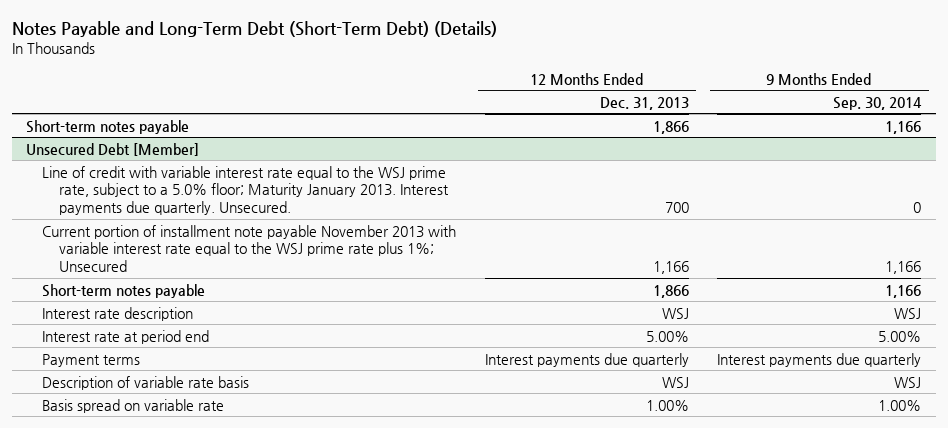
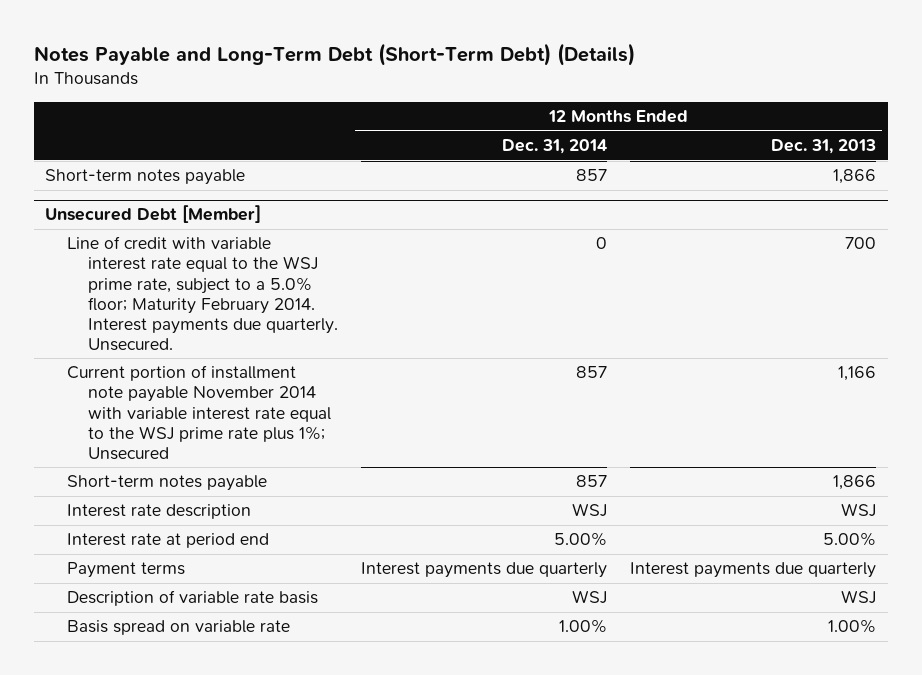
- | 12 Months Ended Dec. 31, 2013 | 9 Months Ended Sep. 30, 2014
+ | 12 Months Ended Dec. 31, 2014 | 12 Months Ended Dec. 31, 2013
@ Unsecured Debt [Member]
- Line of credit with variable interest rate equal to the WSJ prime rate, subject to a 5.0% floor; Maturity January 2013. Interest payments due quarterly. Unsecured. | 700 | 0
- Current portion of installment note payable November 2013 with variable interest rate equal to the WSJ prime rate plus 1%; Unsecured | 1,166 | 1,166
+ Line of credit with variable interest rate equal to the WSJ prime rate, subject to a 5.0% floor; Maturity February 2014. Interest payments due quarterly. Unsecured. | 0 | 700
+ Current portion of installment note payable November 2014 with variable interest rate equal to the WSJ prime rate plus 1%; Unsecured | 857 | 1,166

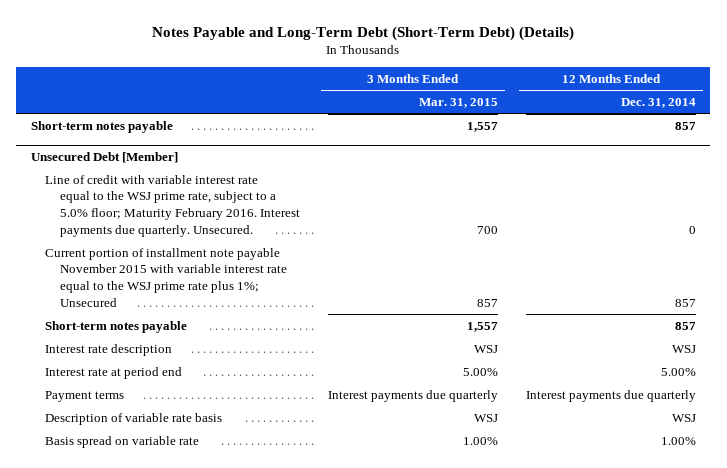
- | 12 Months Ended Dec. 31, 2014 | 12 Months Ended Dec. 31, 2013
+ | 3 Months Ended Mar. 31, 2015 | 12 Months Ended Dec. 31, 2014
@ Unsecured Debt [Member]
- Line of credit with variable interest rate equal to the WSJ prime rate, subject to a 5.0% floor; Maturity February 2014. Interest payments due quarterly. Unsecured. | 0 | 700
- Current portion of installment note payable November 2014 with variable interest rate equal to the WSJ prime rate plus 1%; Unsecured | 857 | 1,166
+ Line of credit with variable interest rate equal to the WSJ prime rate, subject to a 5.0% floor; Maturity February 2016. Interest payments due quarterly. Unsecured. | 700 | 0
+ Current portion of installment note payable November 2015 with variable interest rate equal to the WSJ prime rate plus 1%; Unsecured | 857 | 857

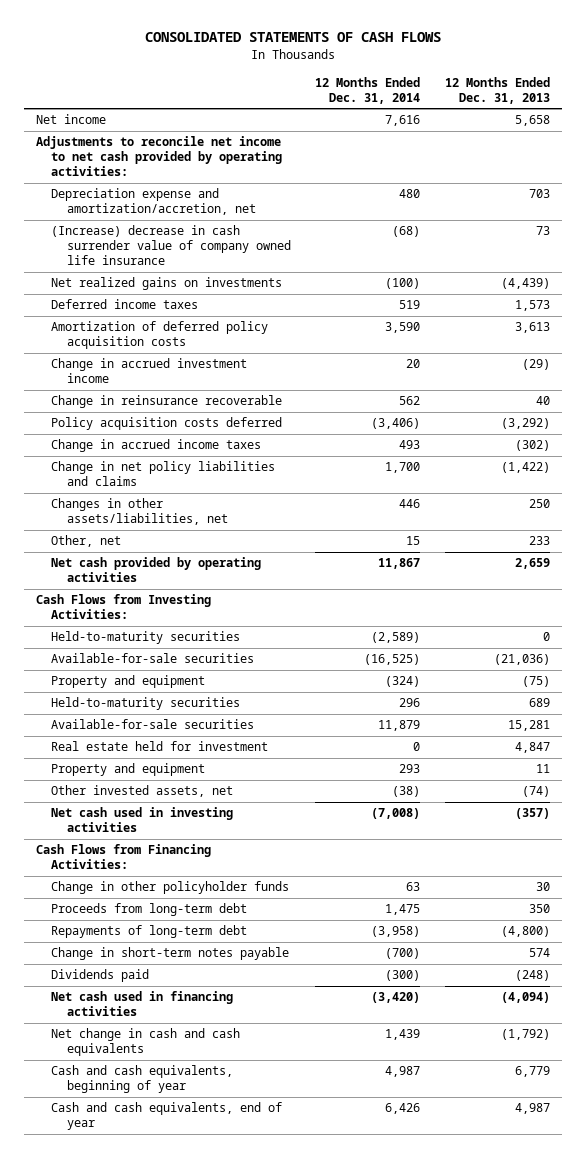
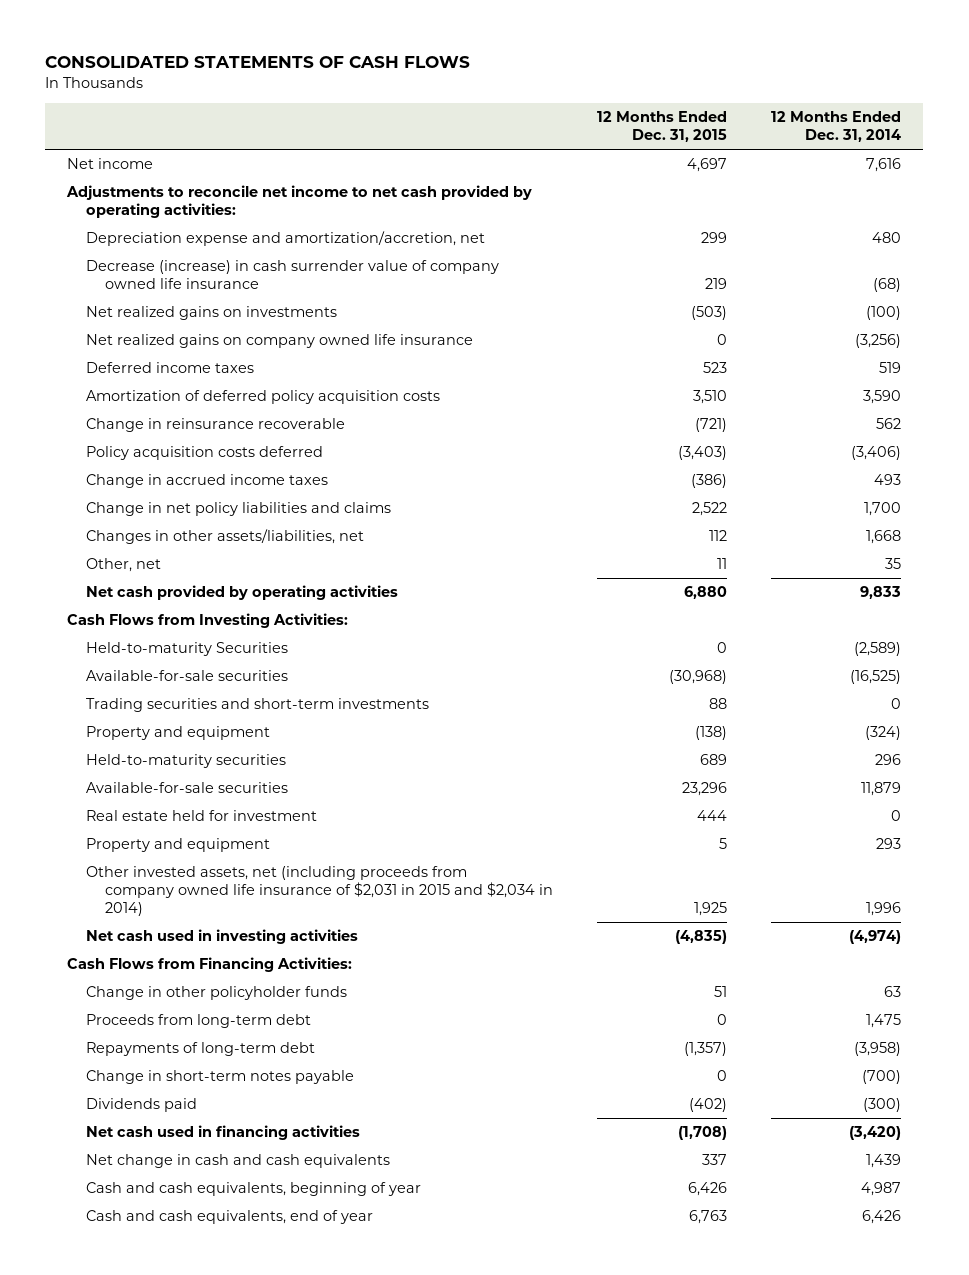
- | 12 Months Ended Dec. 31, 2014 | 12 Months Ended Dec. 31, 2013
+ | 12 Months Ended Dec. 31, 2015 | 12 Months Ended Dec. 31, 2014
- (Increase) decrease in cash surrender value of company owned life insurance | (68) | 73
+ Decrease (increase) in cash surrender value of company owned life insurance | 219 | (68)
+ Net realized gains on company owned life insurance | 0 | (3,256)
- Change in accrued investment income | 20 | (29)
- Changes in other assets/liabilities, net | 446 | 250
- Other, net | 15 | 233
- Net cash provided by operating activities | 11,867 | 2,659
+ Changes in other assets/liabilities, net | 112 | 1,668
+ Other, net | 11 | 35
+ Net cash provided by operating activities | 6,880 | 9,833
- Held-to-maturity securities | (2,589) | 0
+ Held-to-maturity Securities | 0 | (2,589)
+ Trading securities and short-term investments | 88 | 0
- Other invested assets, net | (38) | (74)
- Net cash used in investing activities | (7,008) | (357)
+ Other invested assets, net (including proceeds from company owned life insurance of $2,031 in 2015 and $2,034 in 2014) | 1,925 | 1,996
+ Net cash used in investing activities | (4,835) | (4,974)

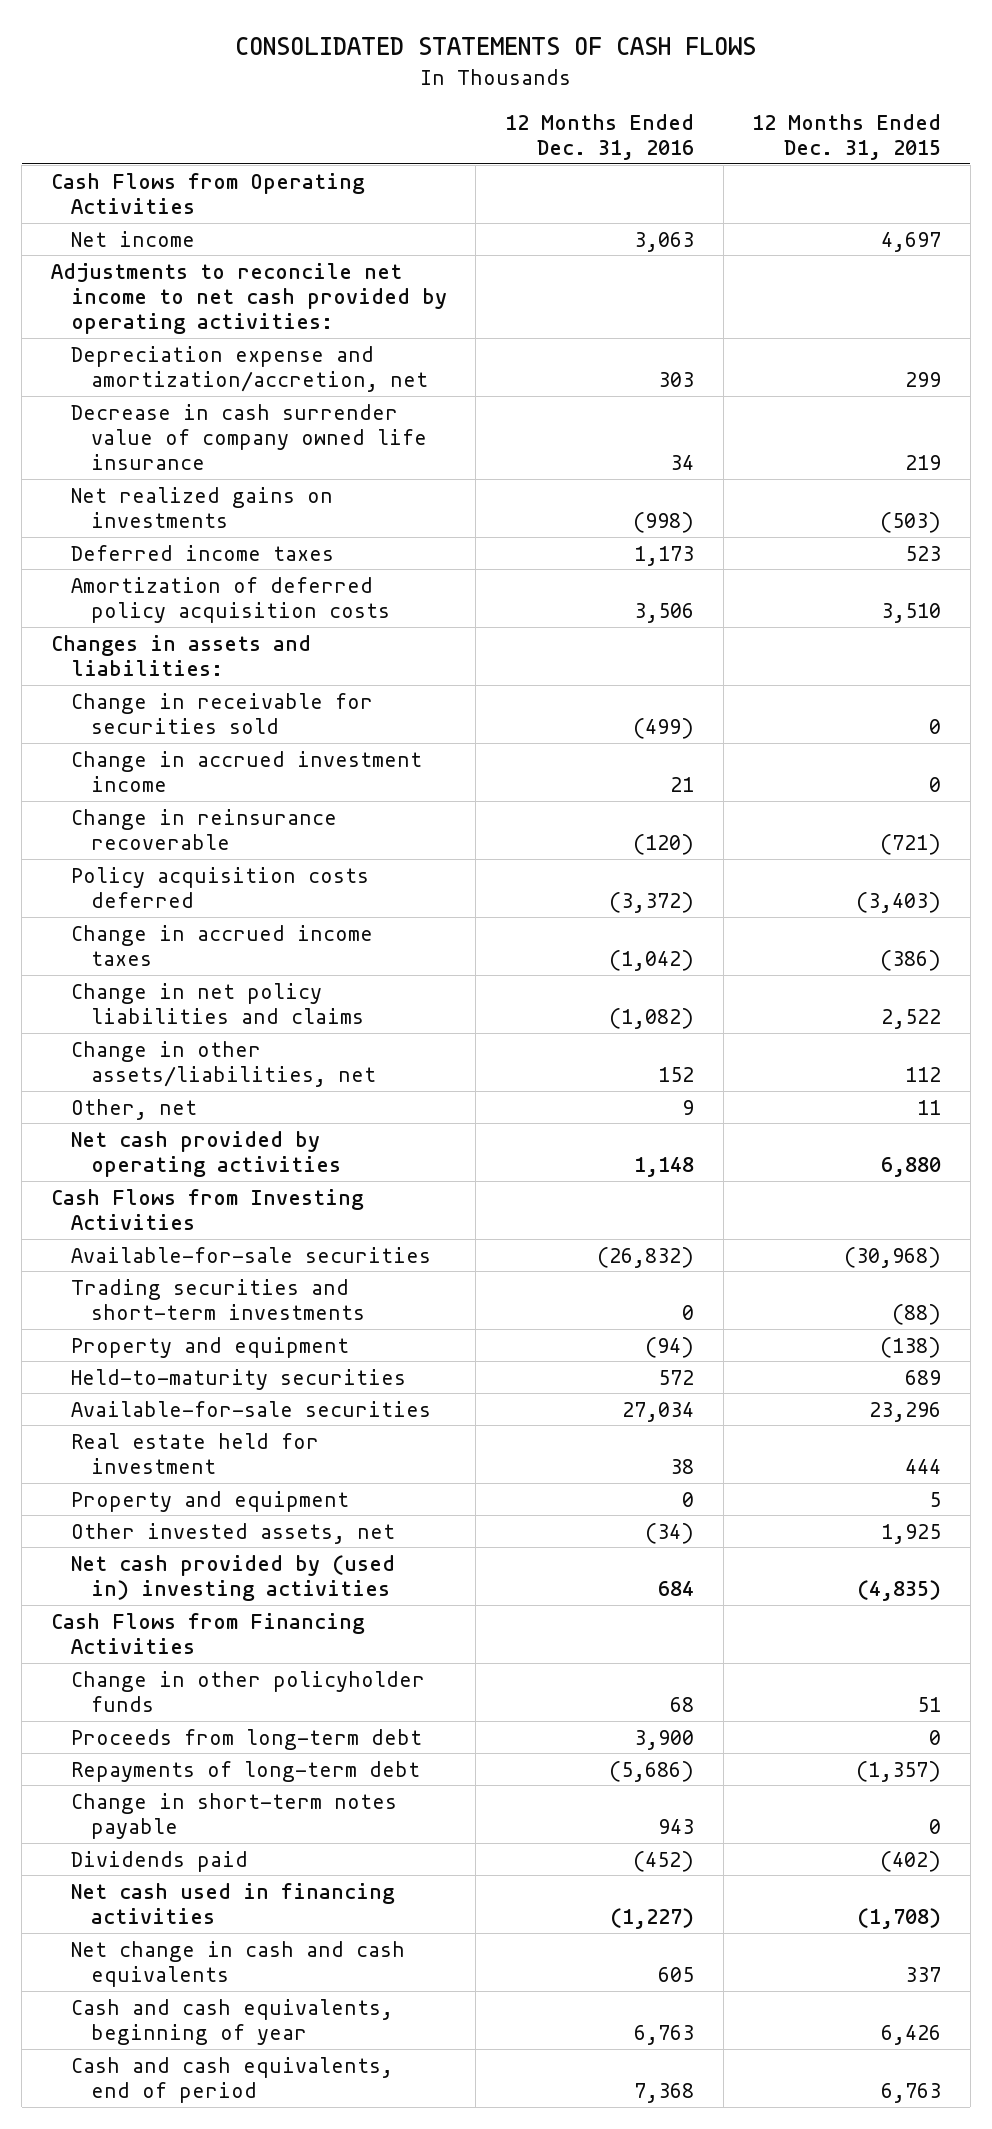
- | 12 Months Ended Dec. 31, 2015 | 12 Months Ended Dec. 31, 2014
+ | 12 Months Ended Dec. 31, 2016 | 12 Months Ended Dec. 31, 2015
+ Cash Flows from Operating Activities
- Decrease (increase) in cash surrender value of company owned life insurance | 219 | (68)
+ Decrease in cash surrender value of company owned life insurance | 34 | 219
- Net realized gains on company owned life insurance | 0 | (3,256)
+ Changes in assets and liabilities:
+ Change in receivable for securities sold | (499) | 0
+ Change in accrued investment income | 21 | 0
- Changes in other assets/liabilities, net | 112 | 1,668
+ Change in other assets/liabilities, net | 152 | 112
- Cash Flows from Investing Activities:
- Held-to-maturity Securities | 0 | (2,589)
+ Cash Flows from Investing Activities
- Trading securities and short-term investments | 88 | 0
+ Trading securities and short-term investments | 0 | (88)
- Other invested assets, net (including proceeds from company owned life insurance of $2,031 in 2015 and $2,034 in 2014) | 1,925 | 1,996
- Net cash used in investing activities | (4,835) | (4,974)
- Cash Flows from Financing Activities:
+ Other invested assets, net | (34) | 1,925
+ Net cash provided by (used in) investing activities | 684 | (4,835)
+ Cash Flows from Financing Activities
- Cash and cash equivalents, end of year | 6,763 | 6,426
+ Cash and cash equivalents, end of period | 7,368 | 6,763

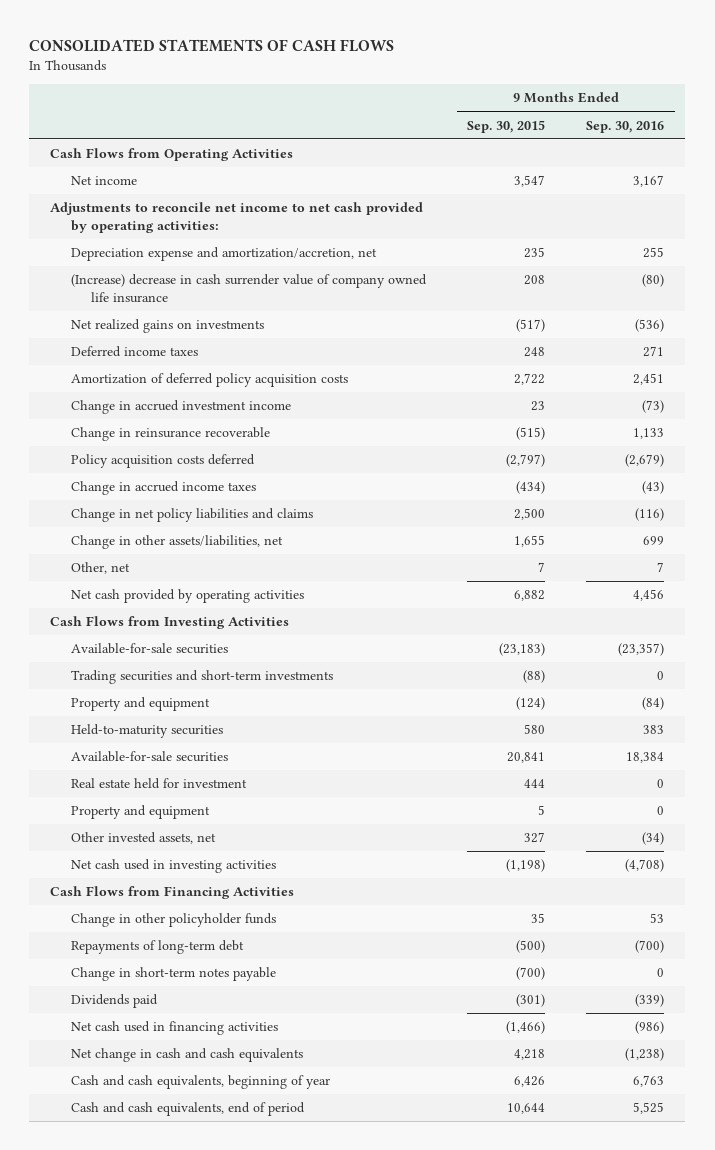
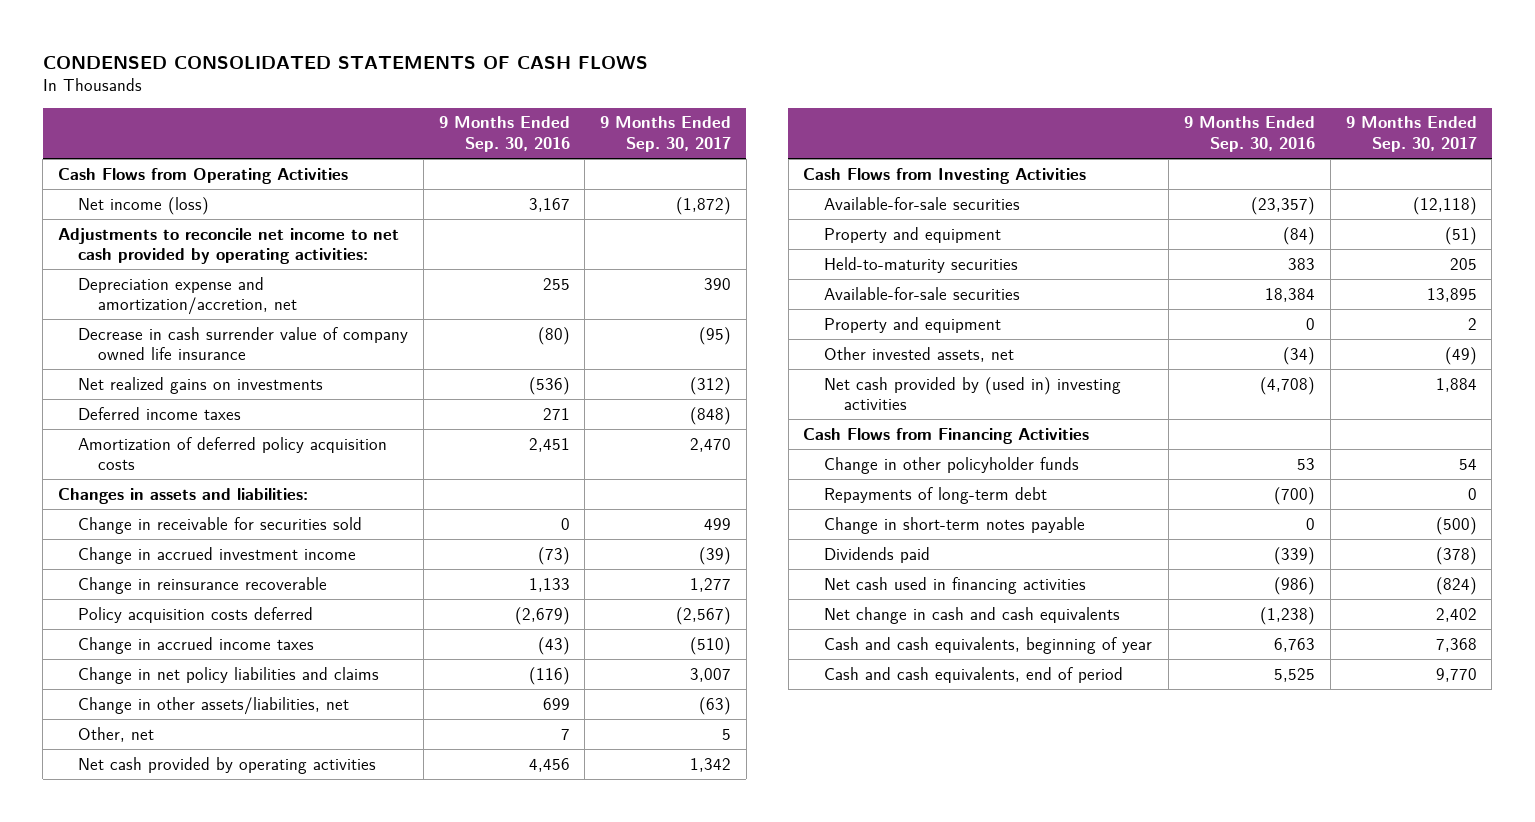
- CONSOLIDATED STATEMENTS OF CASH FLOWS
+ CONDENSED CONSOLIDATED STATEMENTS OF CASH FLOWS
- | 9 Months Ended Sep. 30, 2015 | 9 Months Ended Sep. 30, 2016
+ | 9 Months Ended Sep. 30, 2016 | 9 Months Ended Sep. 30, 2017
- Net income | 3,547 | 3,167
+ Net income (loss) | 3,167 | (1,872)
- (Increase) decrease in cash surrender value of company owned life insurance | 208 | (80)
+ Decrease in cash surrender value of company owned life insurance | (80) | (95)
+ Changes in assets and liabilities:
+ Change in receivable for securities sold | 0 | 499
- Trading securities and short-term investments | (88) | 0
- Real estate held for investment | 444 | 0
- Net cash used in investing activities | (1,198) | (4,708)
+ Net cash provided by (used in) investing activities | (4,708) | 1,884

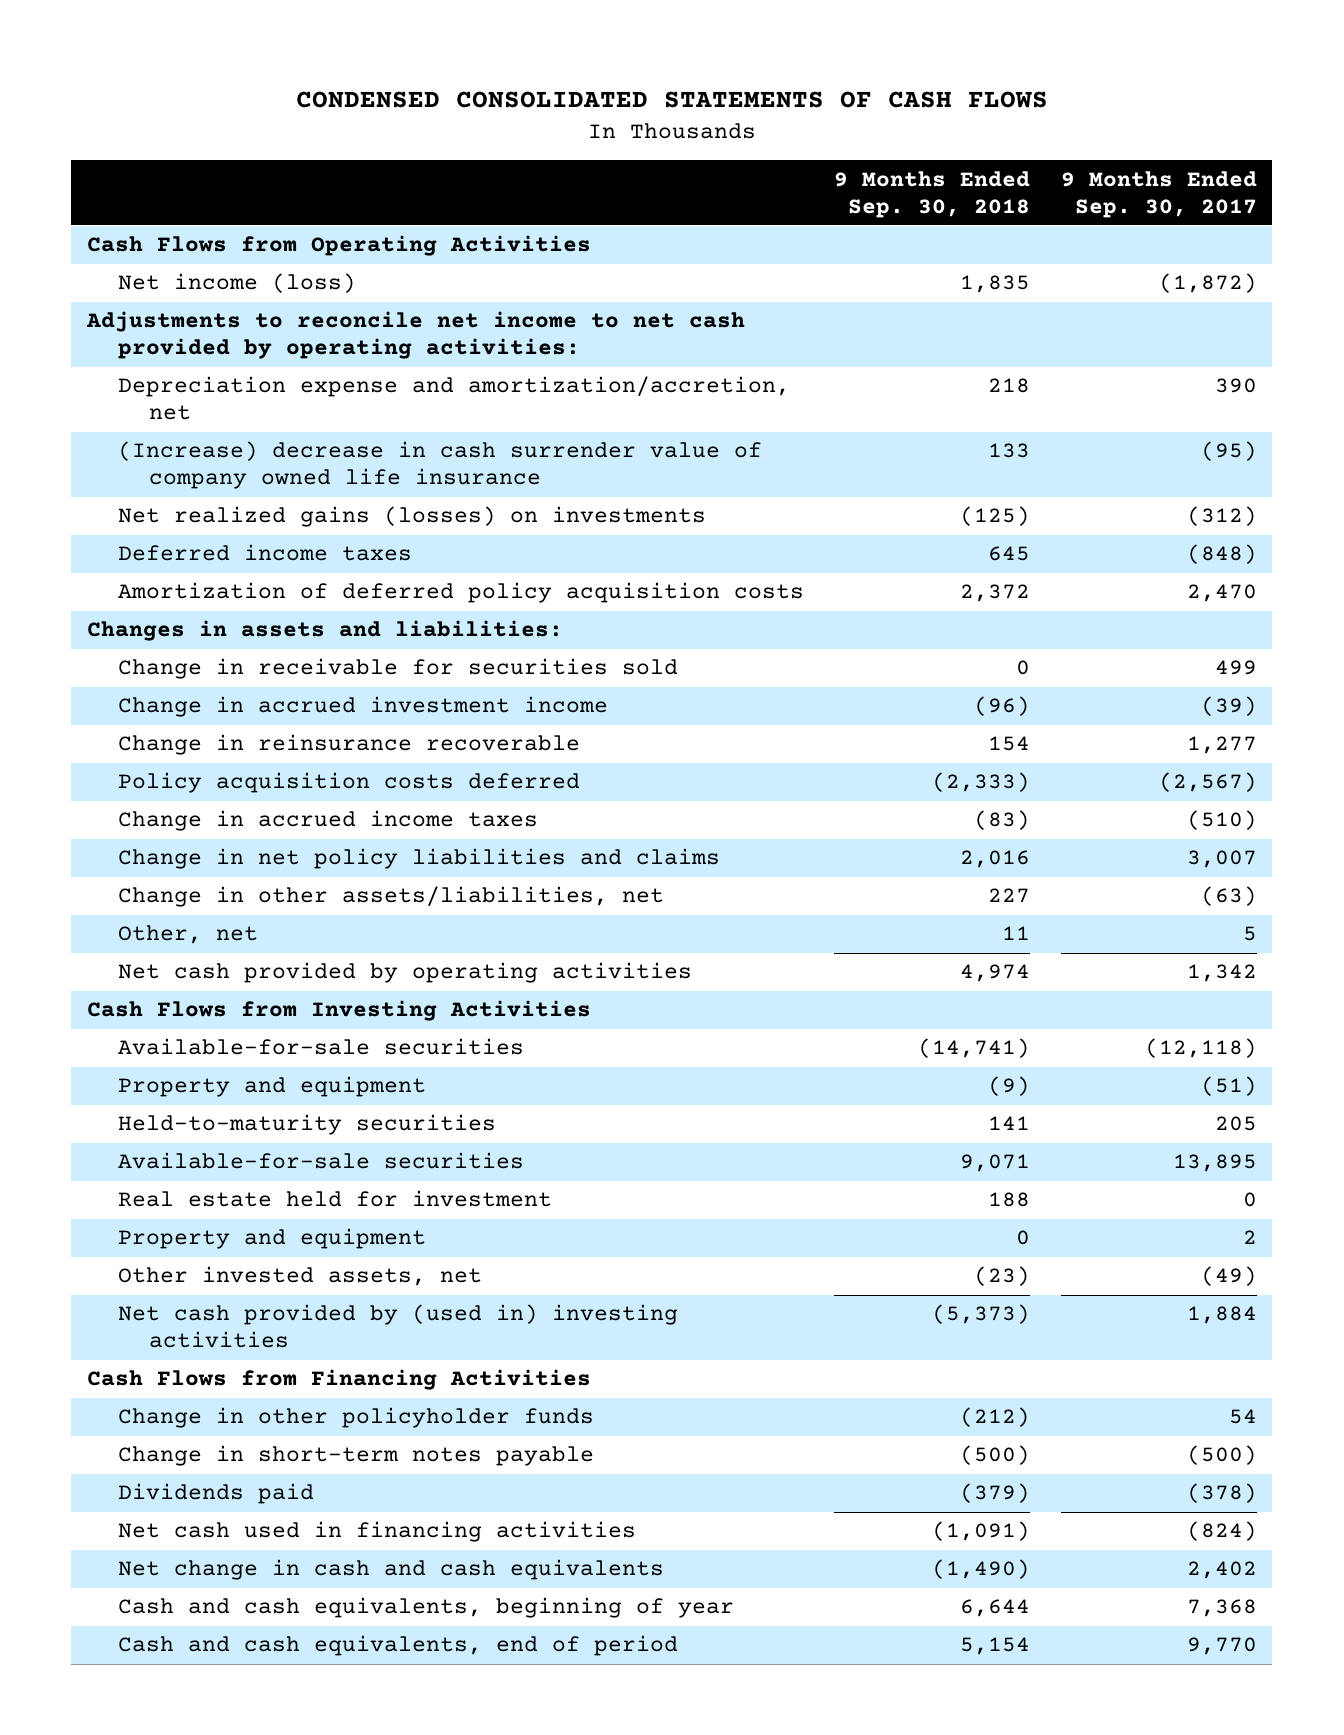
- | 9 Months Ended Sep. 30, 2016 | 9 Months Ended Sep. 30, 2017
+ | 9 Months Ended Sep. 30, 2018 | 9 Months Ended Sep. 30, 2017
- Decrease in cash surrender value of company owned life insurance | (80) | (95)
- Net realized gains on investments | (536) | (312)
+ (Increase) decrease in cash surrender value of company owned life insurance | 133 | (95)
+ Net realized gains (losses) on investments | (125) | (312)
+ Real estate held for investment | 188 | 0
- Repayments of long-term debt | (700) | 0

